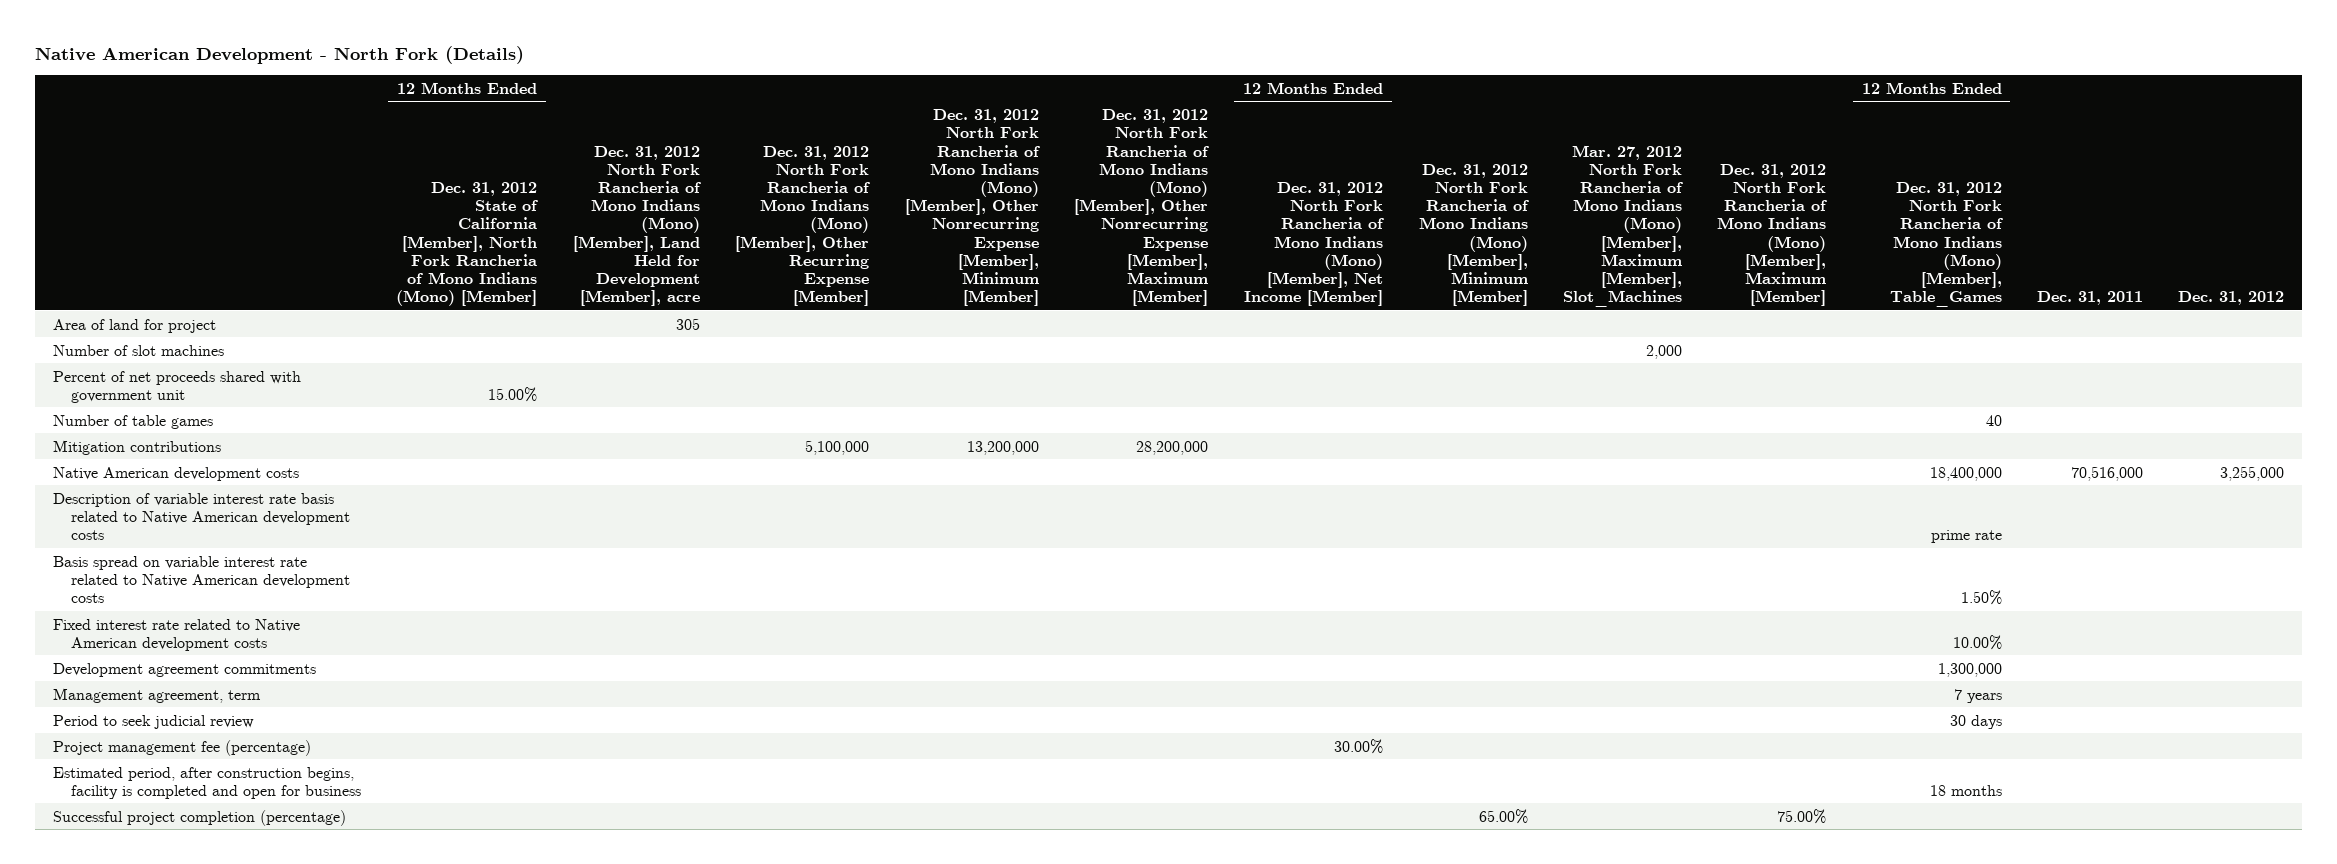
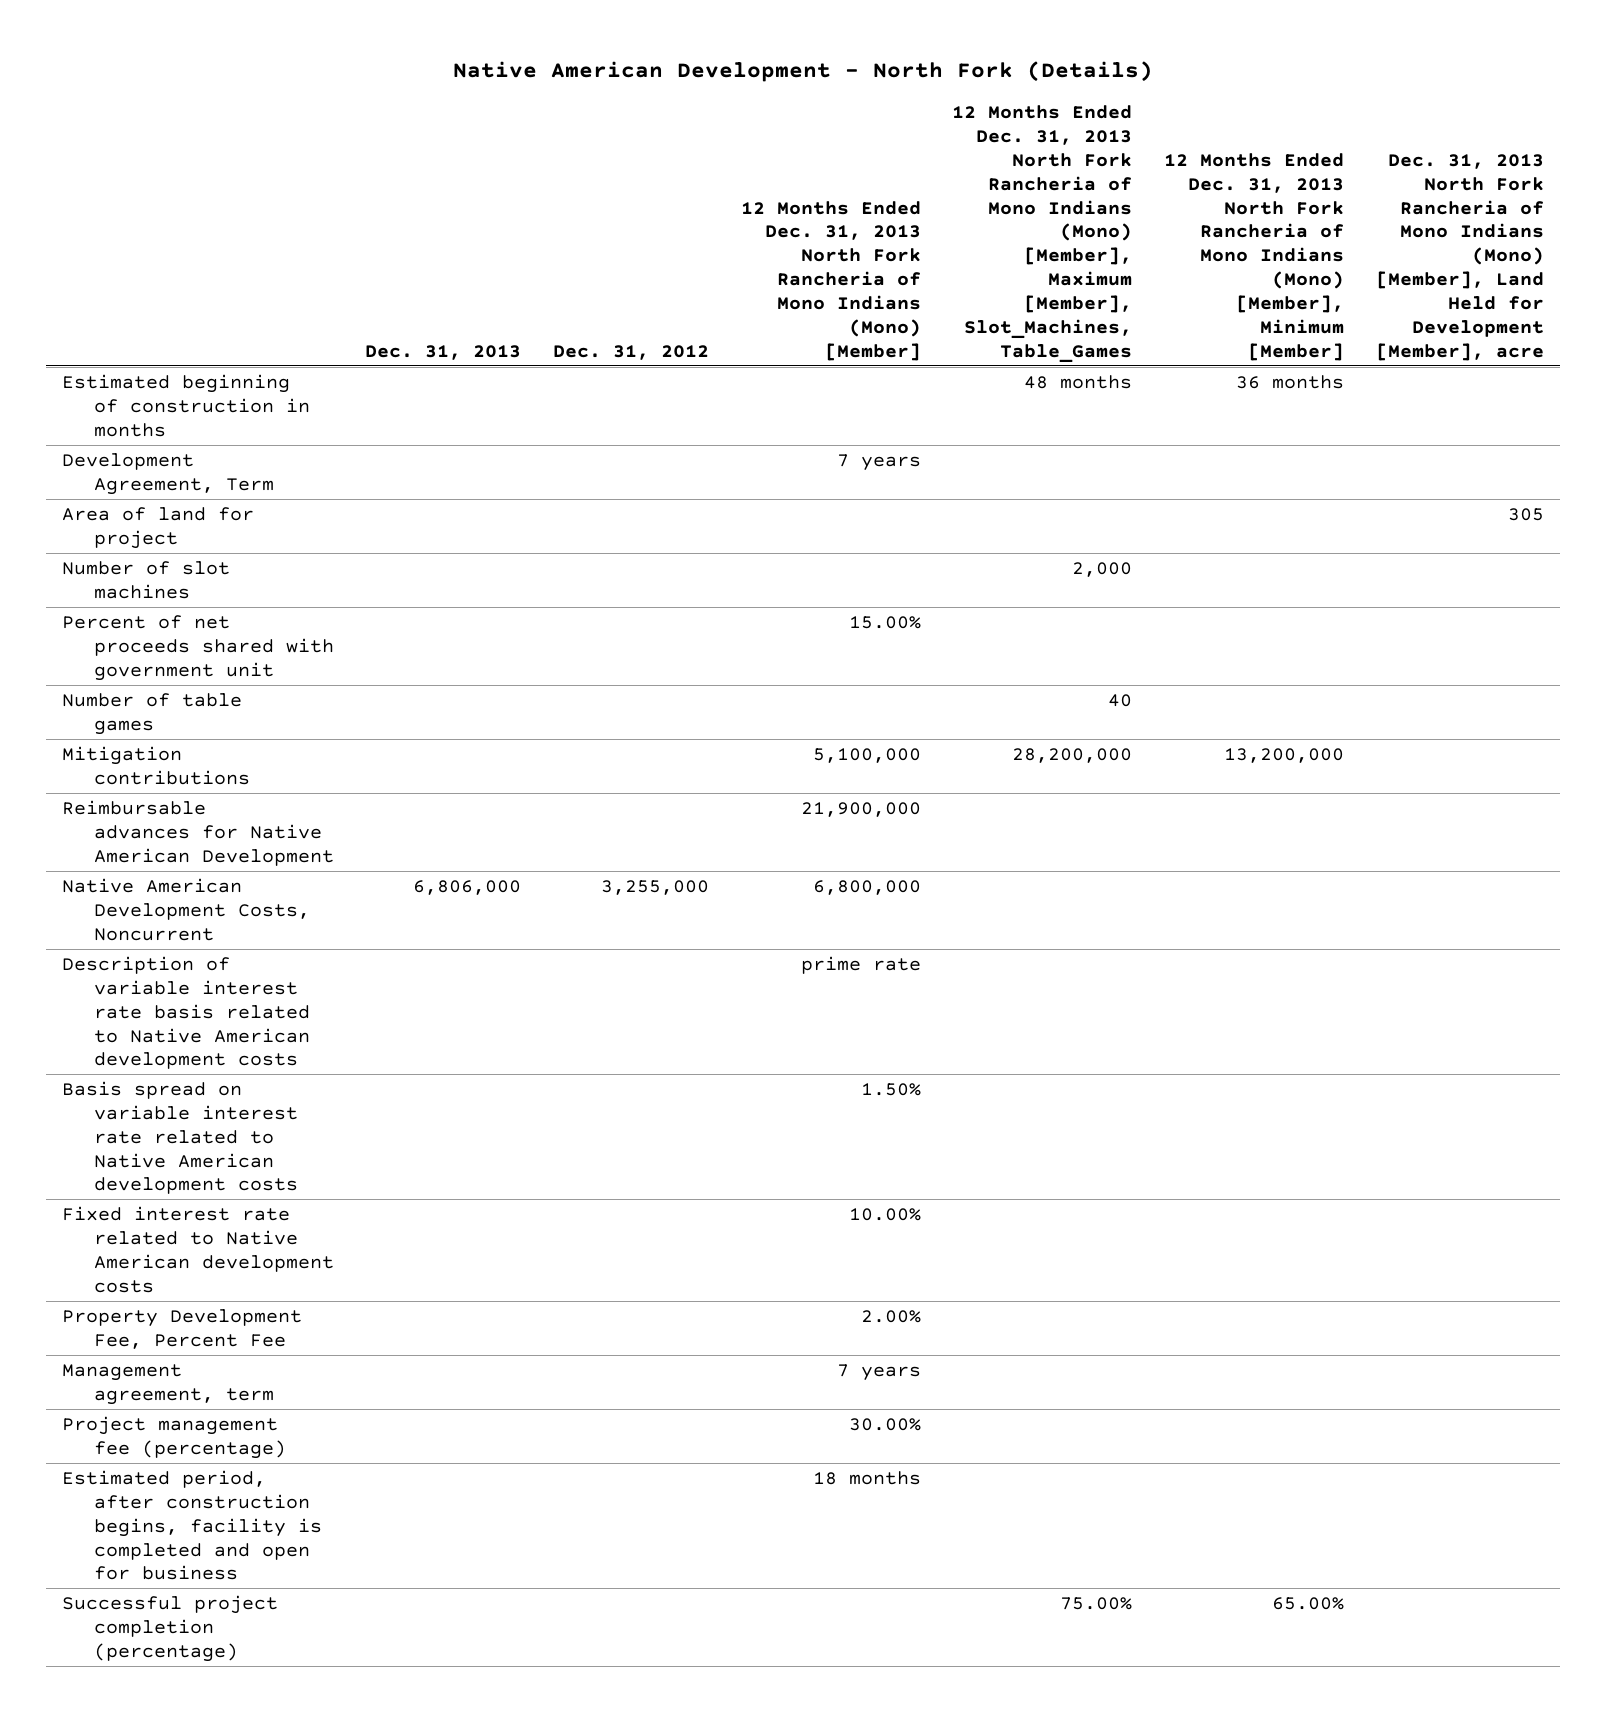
- | 12 Months Ended Dec. 31, 2012 State of California [Member], North Fork Rancheria of Mono Indians (Mono) [Member] | Dec. 31, 2012 North Fork Rancheria of Mono Indians (Mono) [Member], Land Held for Development [Member], acre | Dec. 31, 2012 North Fork Rancheria of Mono Indians (Mono) [Member], Other Recurring Expense [Member] | Dec. 31, 2012 North Fork Rancheria of Mono Indians (Mono) [Member], Other Nonrecurring Expense [Member], Minimum [Member] | Dec. 31, 2012 North Fork Rancheria of Mono Indians (Mono) [Member], Other Nonrecurring Expense [Member], Maximum [Member] | 12 Months Ended Dec. 31, 2012 North Fork Rancheria of Mono Indians (Mono) [Member], Net Income [Member] | Dec. 31, 2012 North Fork Rancheria of Mono Indians (Mono) [Member], Minimum [Member] | Mar. 27, 2012 North Fork Rancheria of Mono Indians (Mono) [Member], Maximum [Member], Slot_Machines | Dec. 31, 2012 North Fork Rancheria of Mono Indians (Mono) [Member], Maximum [Member] | 12 Months Ended Dec. 31, 2012 North Fork Rancheria of Mono Indians (Mono) [Member], Table_Games | Dec. 31, 2011 | Dec. 31, 2012
+ | Dec. 31, 2013 | Dec. 31, 2012 | 12 Months Ended Dec. 31, 2013 North Fork Rancheria of Mono Indians (Mono) [Member] | 12 Months Ended Dec. 31, 2013 North Fork Rancheria of Mono Indians (Mono) [Member], Maximum [Member], Slot_Machines, Table_Games | 12 Months Ended Dec. 31, 2013 North Fork Rancheria of Mono Indians (Mono) [Member], Minimum [Member] | Dec. 31, 2013 North Fork Rancheria of Mono Indians (Mono) [Member], Land Held for Development [Member], acre
+ Estimated beginning of construction in months | | | | 48 months | 36 months |
+ Development Agreement, Term | | | 7 years | | |
- Native American development costs | | | | | | | | | | 18,400,000 | 70,516,000 | 3,255,000
+ Reimbursable advances for Native American Development | | | 21,900,000 | | |
+ Native American Development Costs, Noncurrent | 6,806,000 | 3,255,000 | 6,800,000 | | |
- Development agreement commitments | | | | | | | | | | 1,300,000 | |
+ Property Development Fee, Percent Fee | | | 2.00% | | |
- Period to seek judicial review | | | | | | | | | | 30 days | |

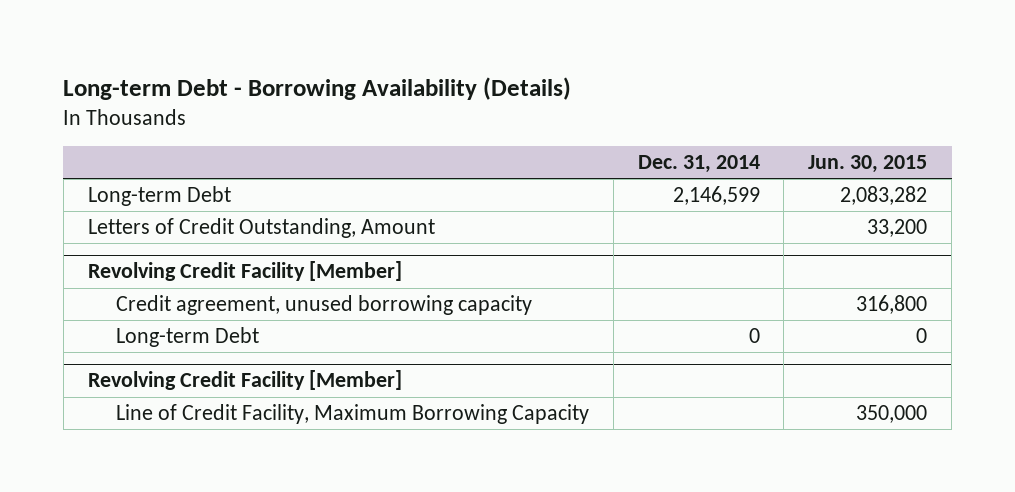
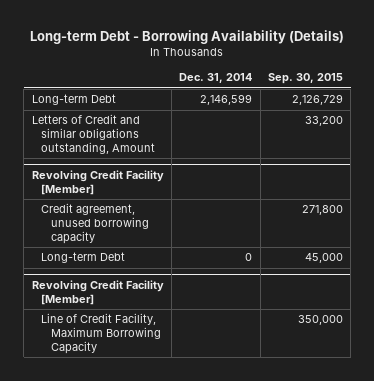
- | Dec. 31, 2014 | Jun. 30, 2015
+ | Dec. 31, 2014 | Sep. 30, 2015
- Letters of Credit Outstanding, Amount | | 33,200
+ Letters of Credit and similar obligations outstanding, Amount | | 33,200

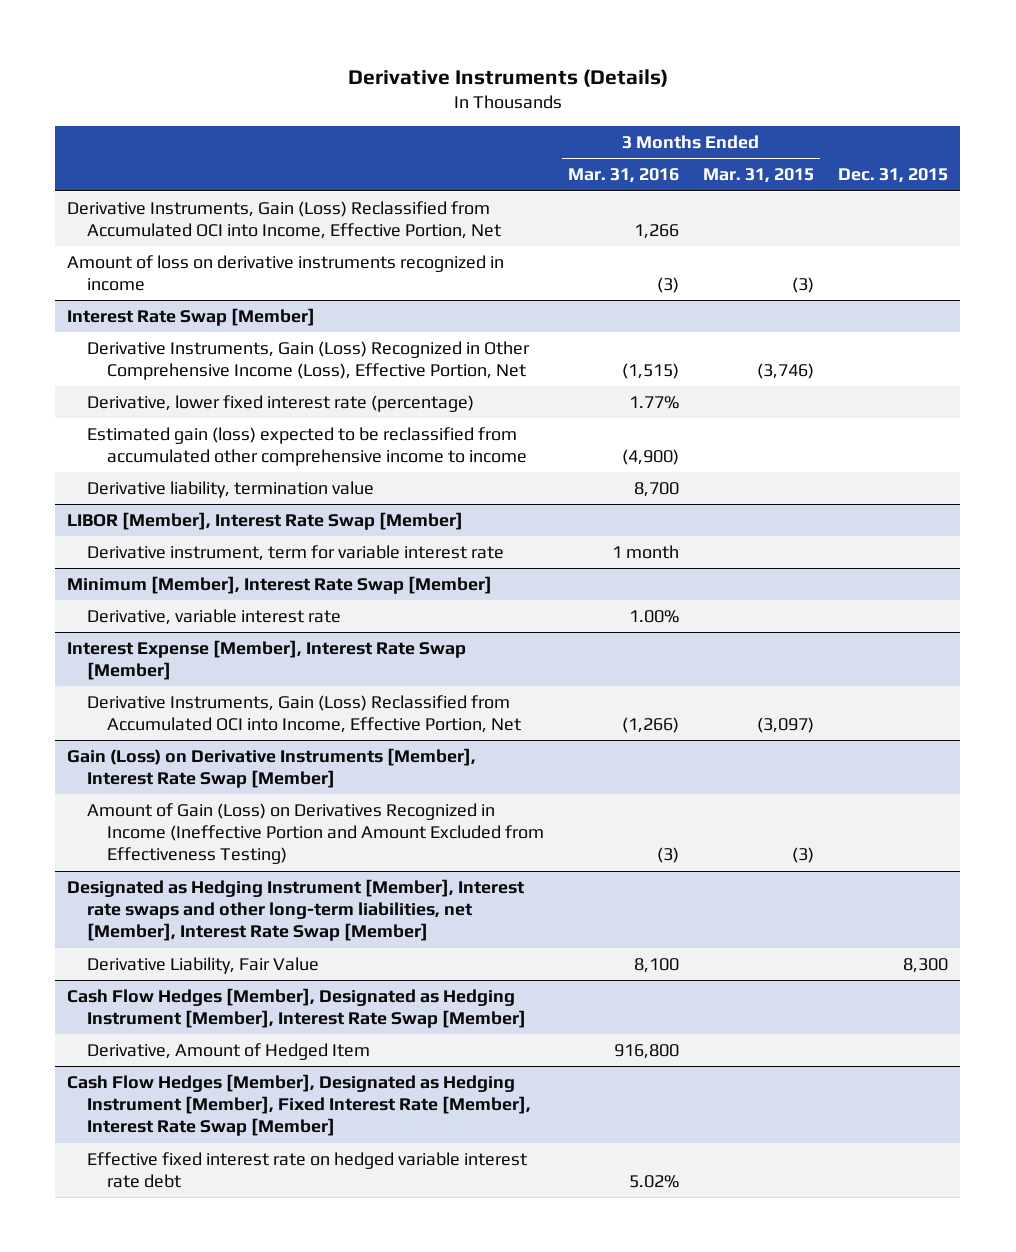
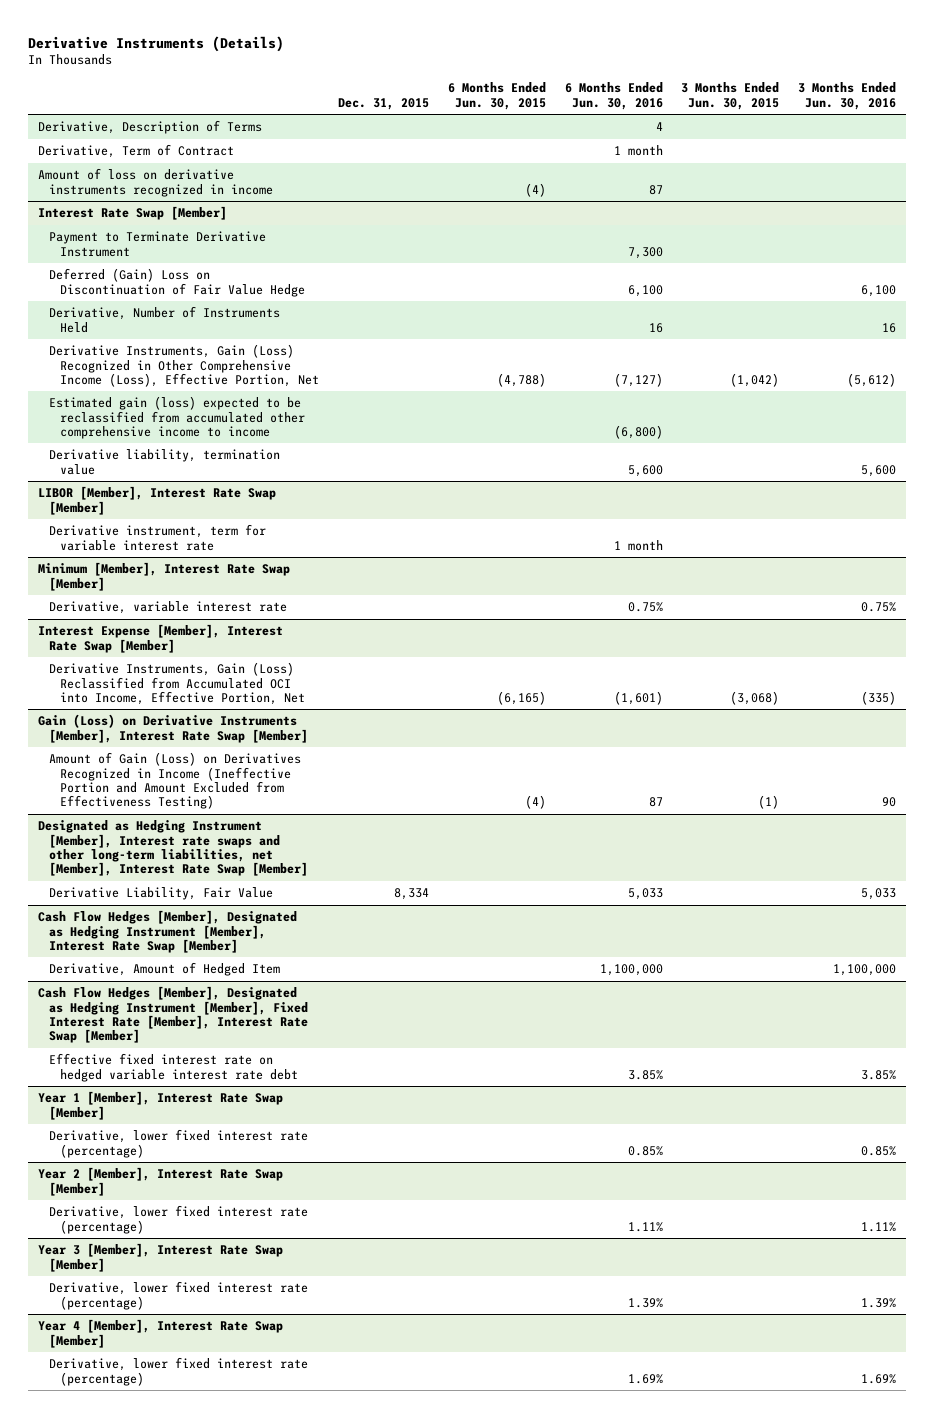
- | 3 Months Ended Mar. 31, 2016 | 3 Months Ended Mar. 31, 2015 | Dec. 31, 2015
+ | Dec. 31, 2015 | 6 Months Ended Jun. 30, 2015 | 6 Months Ended Jun. 30, 2016 | 3 Months Ended Jun. 30, 2015 | 3 Months Ended Jun. 30, 2016
- Derivative Instruments, Gain (Loss) Reclassified from Accumulated OCI into Income, Effective Portion, Net | 1,266 | |
+ Derivative, Description of Terms | | | 4 | |
+ Derivative, Term of Contract | | | 1 month | |
@ Interest Rate Swap [Member]
+ Payment to Terminate Derivative Instrument | | | 7,300 | |
+ Deferred (Gain) Loss on Discontinuation of Fair Value Hedge | | | 6,100 | | 6,100
+ Derivative, Number of Instruments Held | | | 16 | | 16
- Derivative, lower fixed interest rate (percentage) | 1.77% | |
@ Designated as Hedging Instrument [Member], Interest rate swaps and other long-term liabilities, net [Member], Interest Rate Swap [Member]
- Derivative Liability, Fair Value | 8,100 | | 8,300
+ Derivative Liability, Fair Value | 8,334 | | 5,033 | | 5,033
+ Year 1 [Member], Interest Rate Swap [Member]
+ Derivative, lower fixed interest rate (percentage) | | | 0.85% | | 0.85%
+ Year 2 [Member], Interest Rate Swap [Member]
+ Derivative, lower fixed interest rate (percentage) | | | 1.11% | | 1.11%
+ Year 3 [Member], Interest Rate Swap [Member]
+ Derivative, lower fixed interest rate (percentage) | | | 1.39% | | 1.39%
+ Year 4 [Member], Interest Rate Swap [Member]
+ Derivative, lower fixed interest rate (percentage) | | | 1.69% | | 1.69%

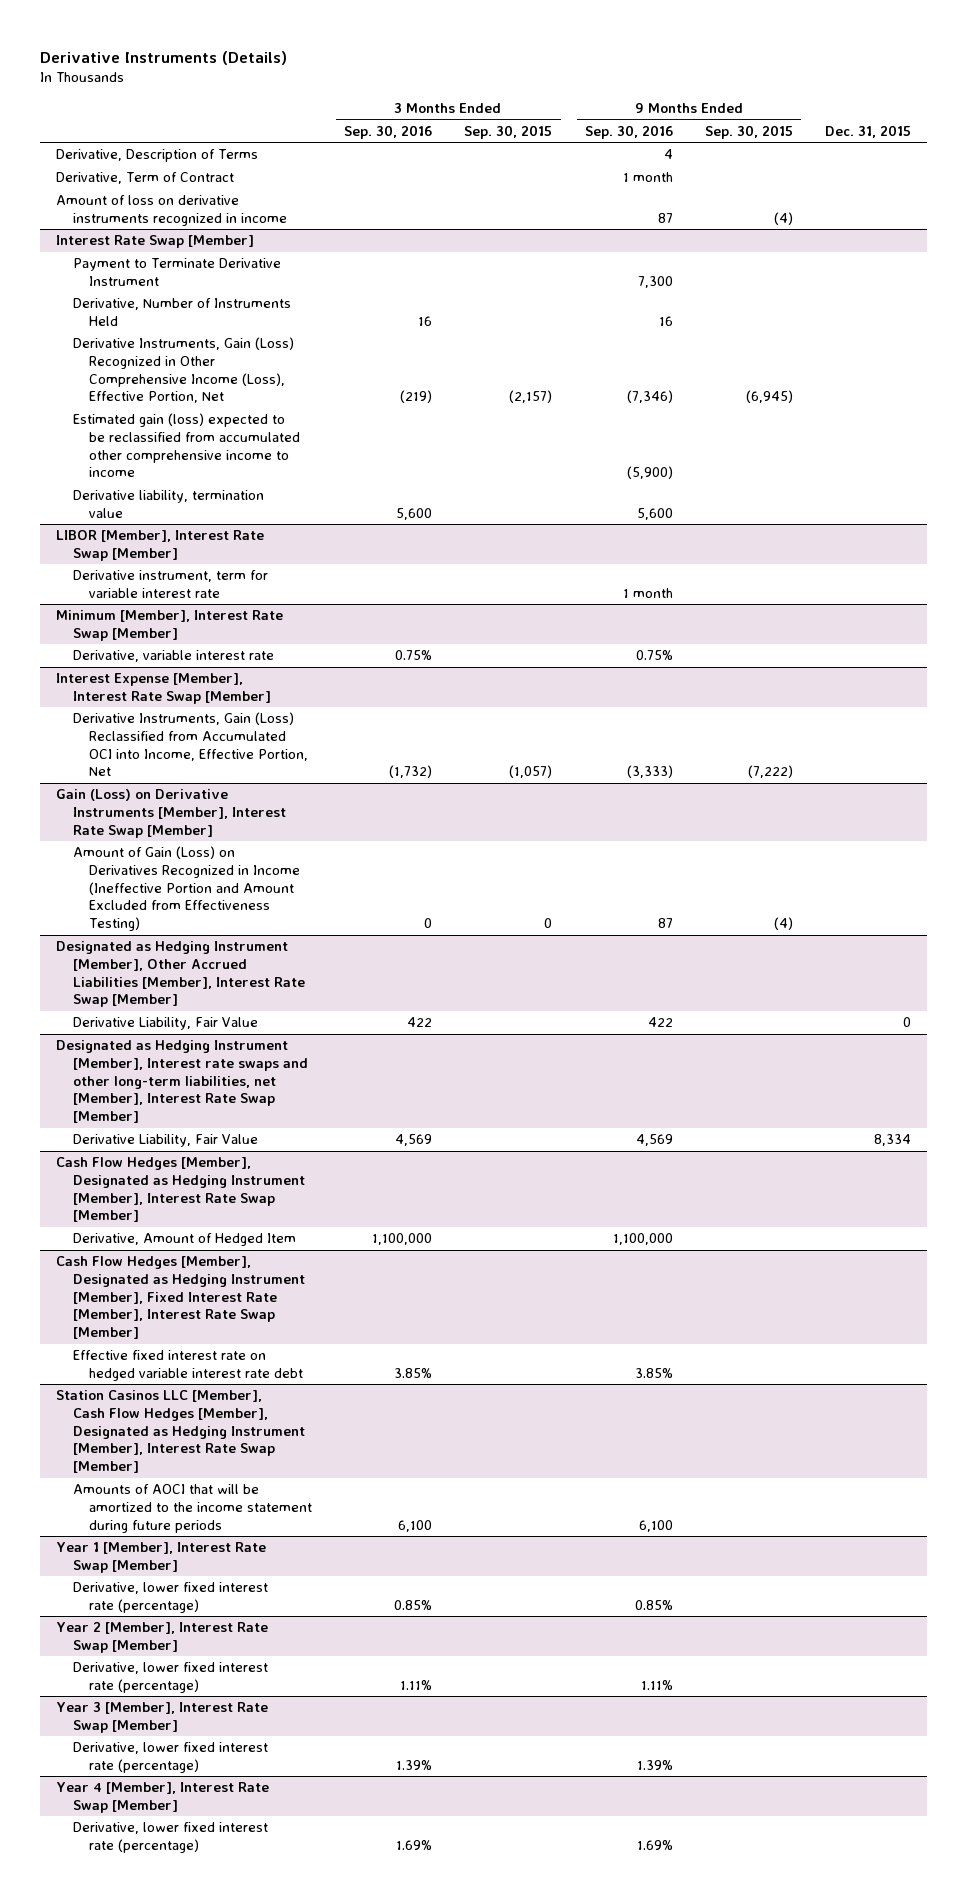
- | Dec. 31, 2015 | 6 Months Ended Jun. 30, 2015 | 6 Months Ended Jun. 30, 2016 | 3 Months Ended Jun. 30, 2015 | 3 Months Ended Jun. 30, 2016
+ | 3 Months Ended Sep. 30, 2016 | 3 Months Ended Sep. 30, 2015 | 9 Months Ended Sep. 30, 2016 | 9 Months Ended Sep. 30, 2015 | Dec. 31, 2015
@ Interest Rate Swap [Member]
- Deferred (Gain) Loss on Discontinuation of Fair Value Hedge | | | 6,100 | | 6,100
+ Designated as Hedging Instrument [Member], Other Accrued Liabilities [Member], Interest Rate Swap [Member]
+ Derivative Liability, Fair Value | 422 | | 422 | | 0
+ Station Casinos LLC [Member], Cash Flow Hedges [Member], Designated as Hedging Instrument [Member], Interest Rate Swap [Member]
+ Amounts of AOCI that will be amortized to the income statement during future periods | 6,100 | | 6,100 | |

